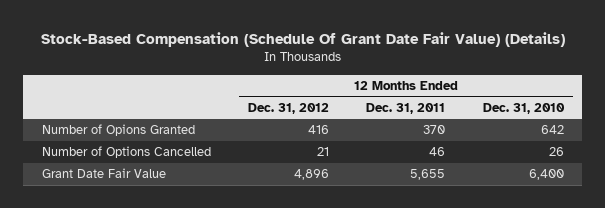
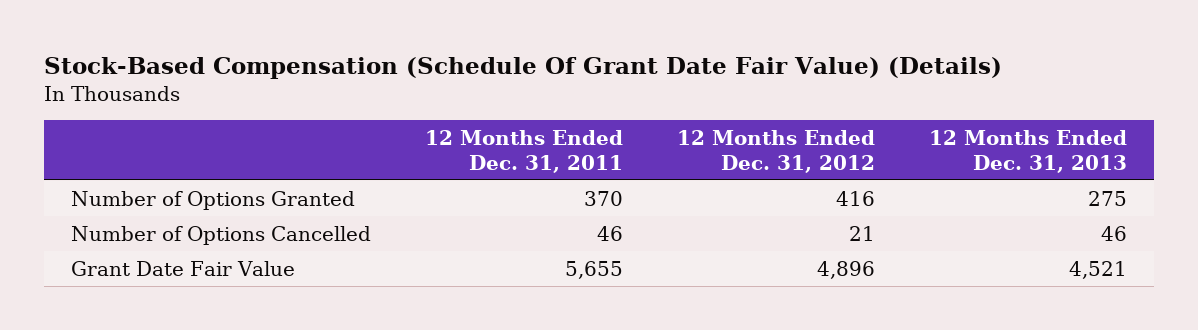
- | 12 Months Ended Dec. 31, 2012 | 12 Months Ended Dec. 31, 2011 | 12 Months Ended Dec. 31, 2010
+ | 12 Months Ended Dec. 31, 2011 | 12 Months Ended Dec. 31, 2012 | 12 Months Ended Dec. 31, 2013
- Number of Opions Granted | 416 | 370 | 642
+ Number of Options Granted | 370 | 416 | 275

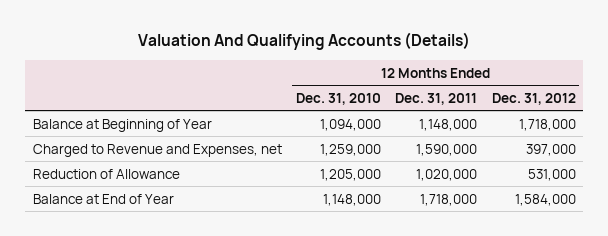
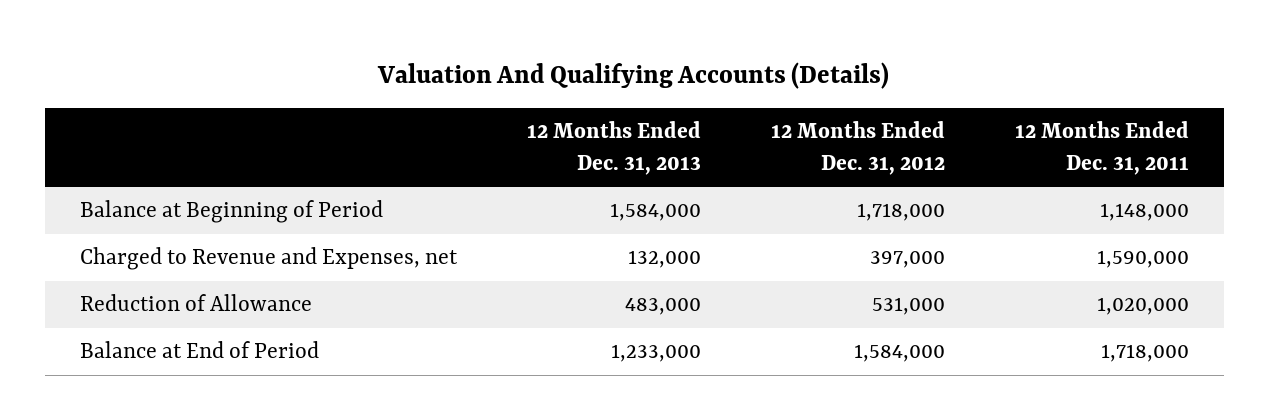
- | 12 Months Ended Dec. 31, 2010 | 12 Months Ended Dec. 31, 2011 | 12 Months Ended Dec. 31, 2012
+ | 12 Months Ended Dec. 31, 2013 | 12 Months Ended Dec. 31, 2012 | 12 Months Ended Dec. 31, 2011
- Balance at Beginning of Year | 1,094,000 | 1,148,000 | 1,718,000
+ Balance at Beginning of Period | 1,584,000 | 1,718,000 | 1,148,000
- Balance at End of Year | 1,148,000 | 1,718,000 | 1,584,000
+ Balance at End of Period | 1,233,000 | 1,584,000 | 1,718,000

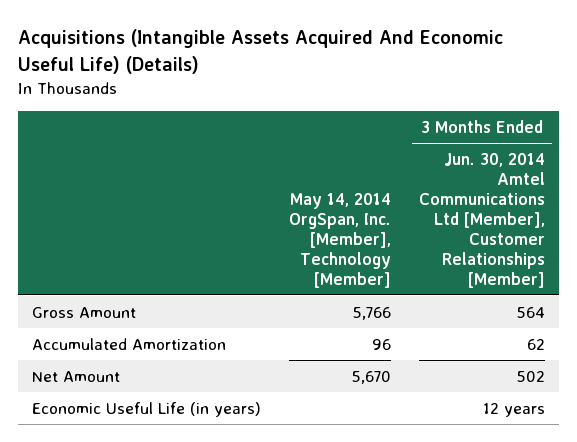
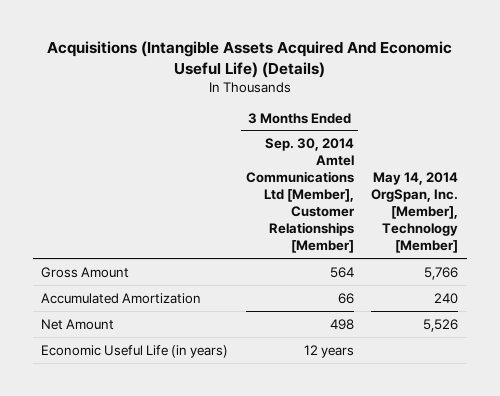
- | May 14, 2014 OrgSpan, Inc. [Member], Technology [Member] | 3 Months Ended Jun. 30, 2014 Amtel Communications Ltd [Member], Customer Relationships [Member]
+ | 3 Months Ended Sep. 30, 2014 Amtel Communications Ltd [Member], Customer Relationships [Member] | May 14, 2014 OrgSpan, Inc. [Member], Technology [Member]
- Accumulated Amortization | 96 | 62
- Net Amount | 5,670 | 502
+ Accumulated Amortization | 66 | 240
+ Net Amount | 498 | 5,526

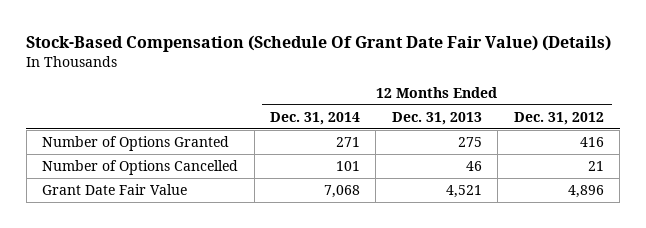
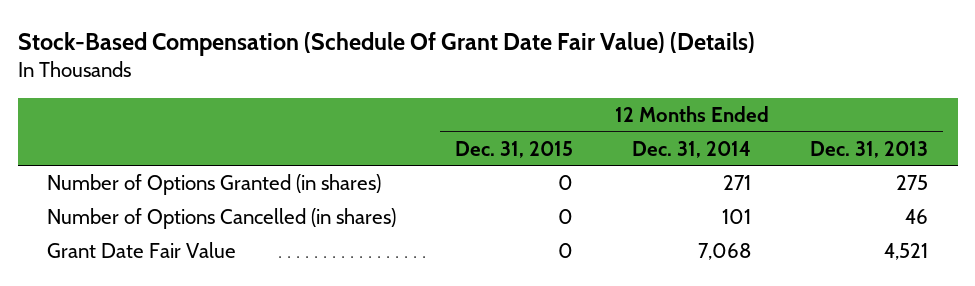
- | 12 Months Ended Dec. 31, 2014 | 12 Months Ended Dec. 31, 2013 | 12 Months Ended Dec. 31, 2012
+ | 12 Months Ended Dec. 31, 2015 | 12 Months Ended Dec. 31, 2014 | 12 Months Ended Dec. 31, 2013
- Number of Options Granted | 271 | 275 | 416
- Number of Options Cancelled | 101 | 46 | 21
+ Number of Options Granted (in shares) | 0 | 271 | 275
+ Number of Options Cancelled (in shares) | 0 | 101 | 46

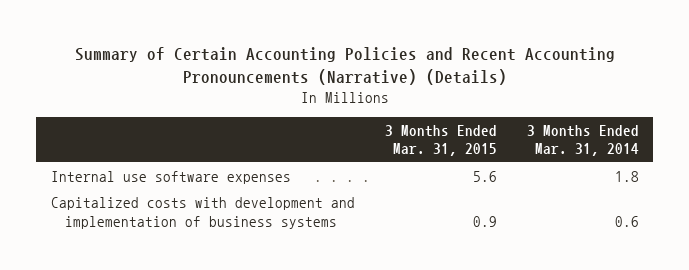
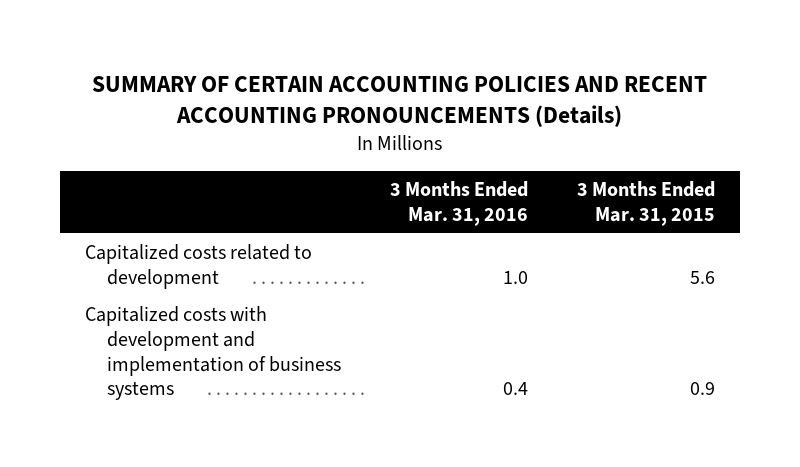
- Summary of Certain Accounting Policies and Recent Accounting Pronouncements (Narrative) (Details)
+ SUMMARY OF CERTAIN ACCOUNTING POLICIES AND RECENT ACCOUNTING PRONOUNCEMENTS (Details)
- | 3 Months Ended Mar. 31, 2015 | 3 Months Ended Mar. 31, 2014
+ | 3 Months Ended Mar. 31, 2016 | 3 Months Ended Mar. 31, 2015
- Internal use software expenses | 5.6 | 1.8
+ Capitalized costs related to development | 1.0 | 5.6

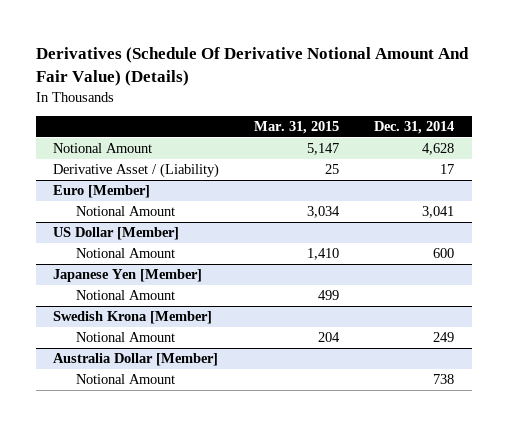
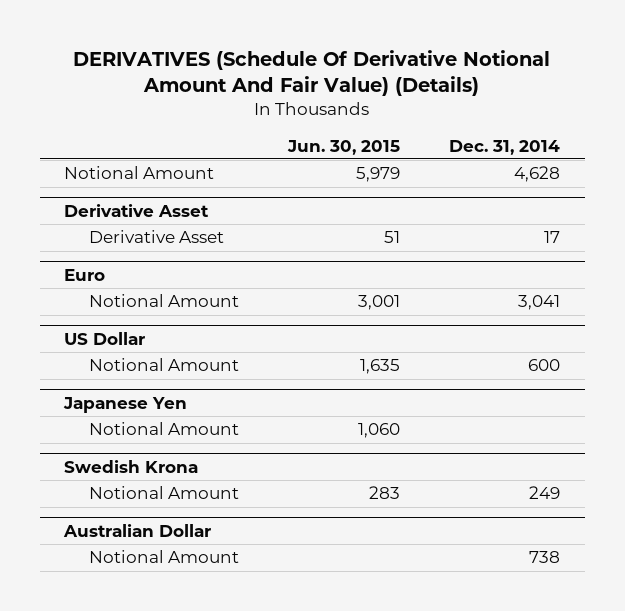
- Derivatives (Schedule Of Derivative Notional Amount And Fair Value) (Details)
+ DERIVATIVES (Schedule Of Derivative Notional Amount And Fair Value) (Details)
- | Mar. 31, 2015 | Dec. 31, 2014
+ | Jun. 30, 2015 | Dec. 31, 2014
- Derivative Asset / (Liability) | 25 | 17
- Euro [Member]
+ Derivative Asset
+ Derivative Asset | 51 | 17
+ Euro
- US Dollar [Member]
+ US Dollar
- Japanese Yen [Member]
+ Japanese Yen
- Swedish Krona [Member]
+ Swedish Krona
- Australia Dollar [Member]
+ Australian Dollar

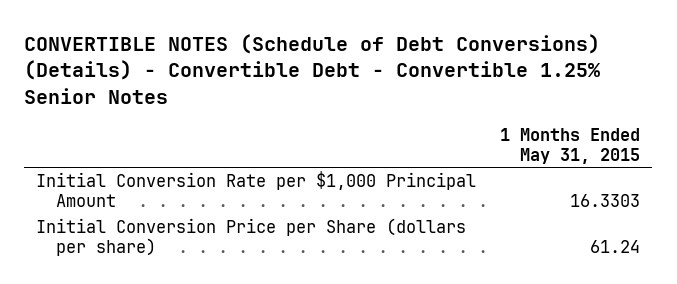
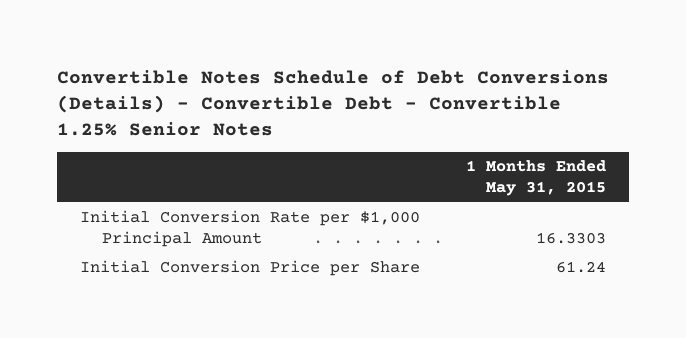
- CONVERTIBLE NOTES (Schedule of Debt Conversions) (Details) - Convertible Debt - Convertible 1.25% Senior Notes
+ Convertible Notes Schedule of Debt Conversions (Details) - Convertible Debt - Convertible 1.25% Senior Notes
- Initial Conversion Price per Share (dollars per share) | 61.24
+ Initial Conversion Price per Share | 61.24

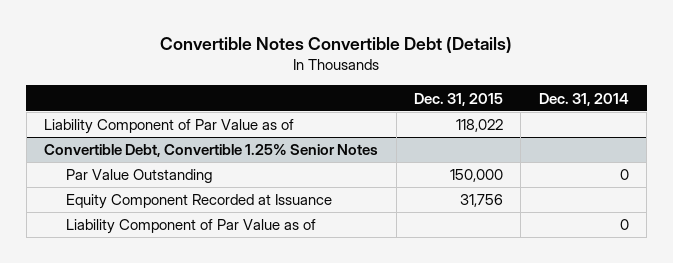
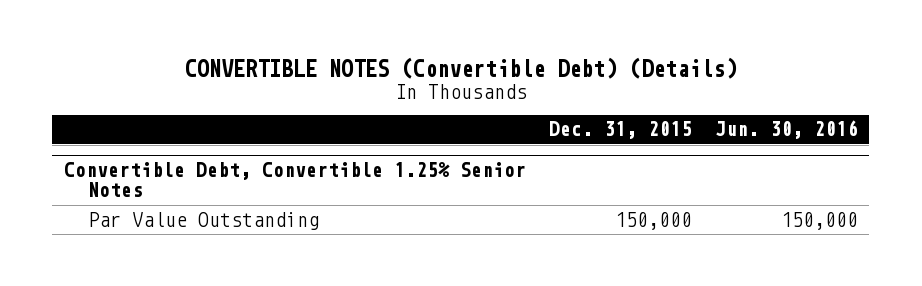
- Convertible Notes Convertible Debt (Details)
+ CONVERTIBLE NOTES (Convertible Debt) (Details)
- | Dec. 31, 2015 | Dec. 31, 2014
+ | Dec. 31, 2015 | Jun. 30, 2016
- Liability Component of Par Value as of | 118,022 |
@ Convertible Debt, Convertible 1.25% Senior Notes
- Equity Component Recorded at Issuance | 31,756 |
- Liability Component of Par Value as of | | 0

